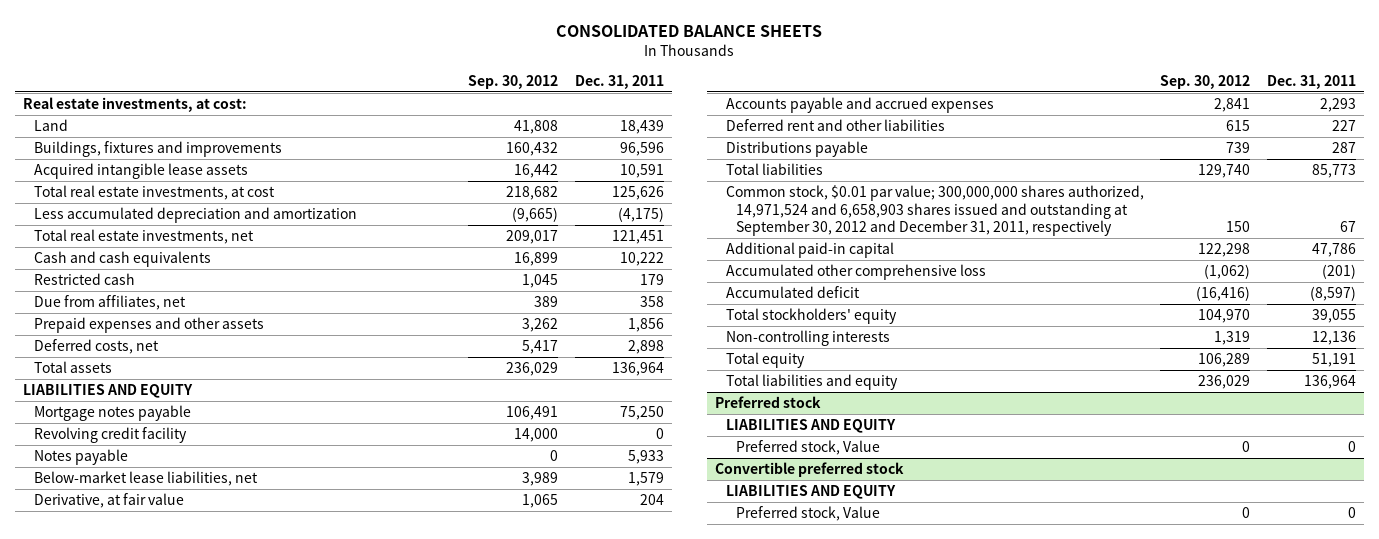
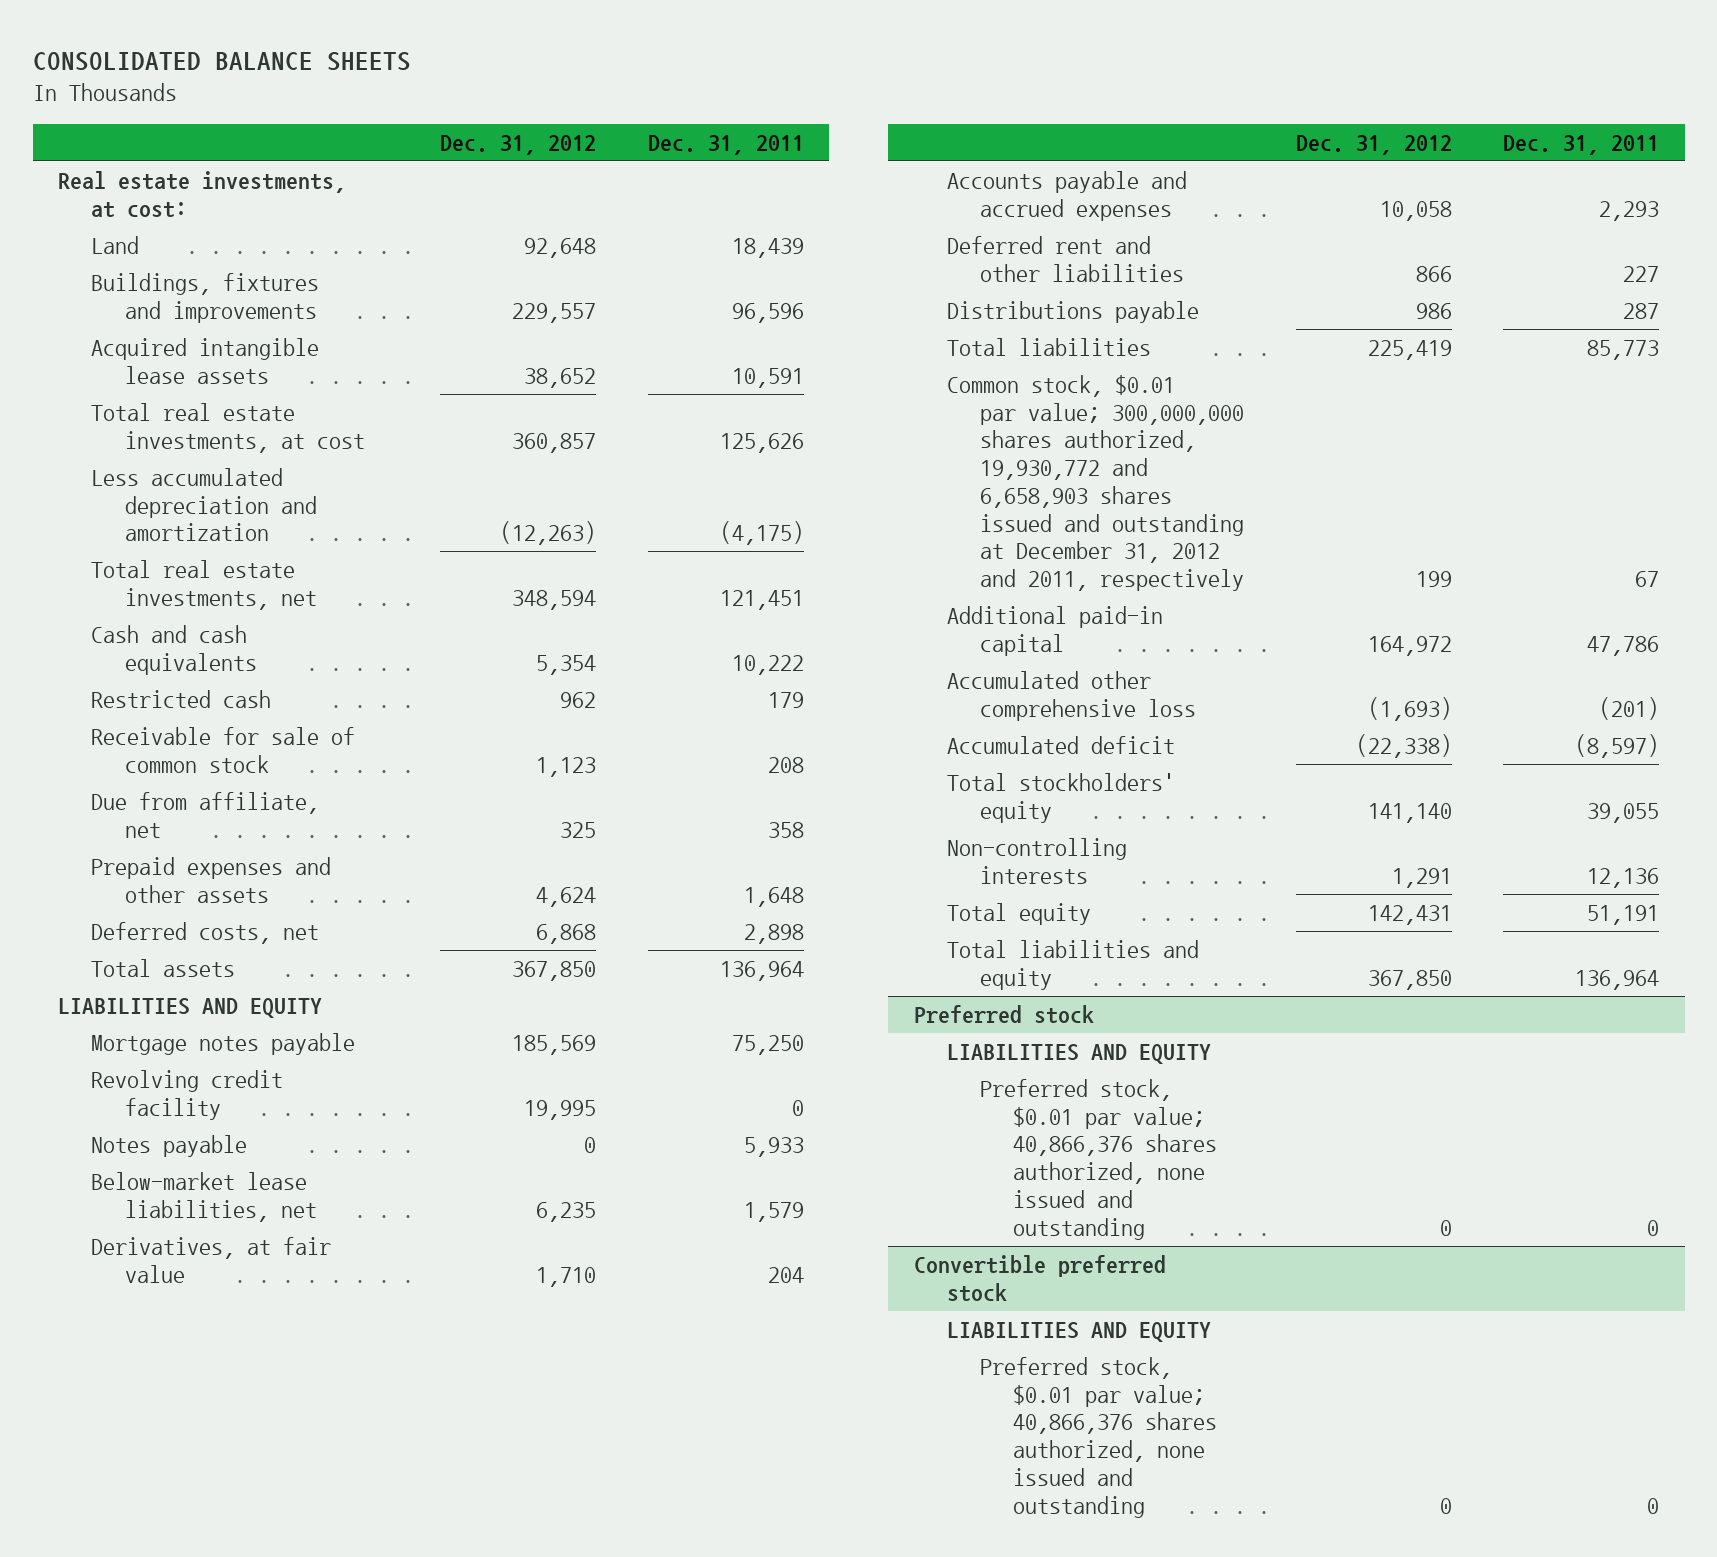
- | Sep. 30, 2012 | Dec. 31, 2011
+ | Dec. 31, 2012 | Dec. 31, 2011
- Due from affiliates, net | 389 | 358
- Prepaid expenses and other assets | 3,262 | 1,856
+ Receivable for sale of common stock | 1,123 | 208
+ Due from affiliate, net | 325 | 358
+ Prepaid expenses and other assets | 4,624 | 1,648
- Derivative, at fair value | 1,065 | 204
+ Derivatives, at fair value | 1,710 | 204
- Common stock, $0.01 par value; 300,000,000 shares authorized, 14,971,524 and 6,658,903 shares issued and outstanding at September 30, 2012 and December 31, 2011, respectively | 150 | 67
+ Common stock, $0.01 par value; 300,000,000 shares authorized, 19,930,772 and 6,658,903 shares issued and outstanding at December 31, 2012 and 2011, respectively | 199 | 67
@ Preferred stock
- Preferred stock, Value | 0 | 0
+ Preferred stock, $0.01 par value; 40,866,376 shares authorized, none issued and outstanding | 0 | 0
@ Convertible preferred stock
- Preferred stock, Value | 0 | 0
+ Preferred stock, $0.01 par value; 40,866,376 shares authorized, none issued and outstanding | 0 | 0

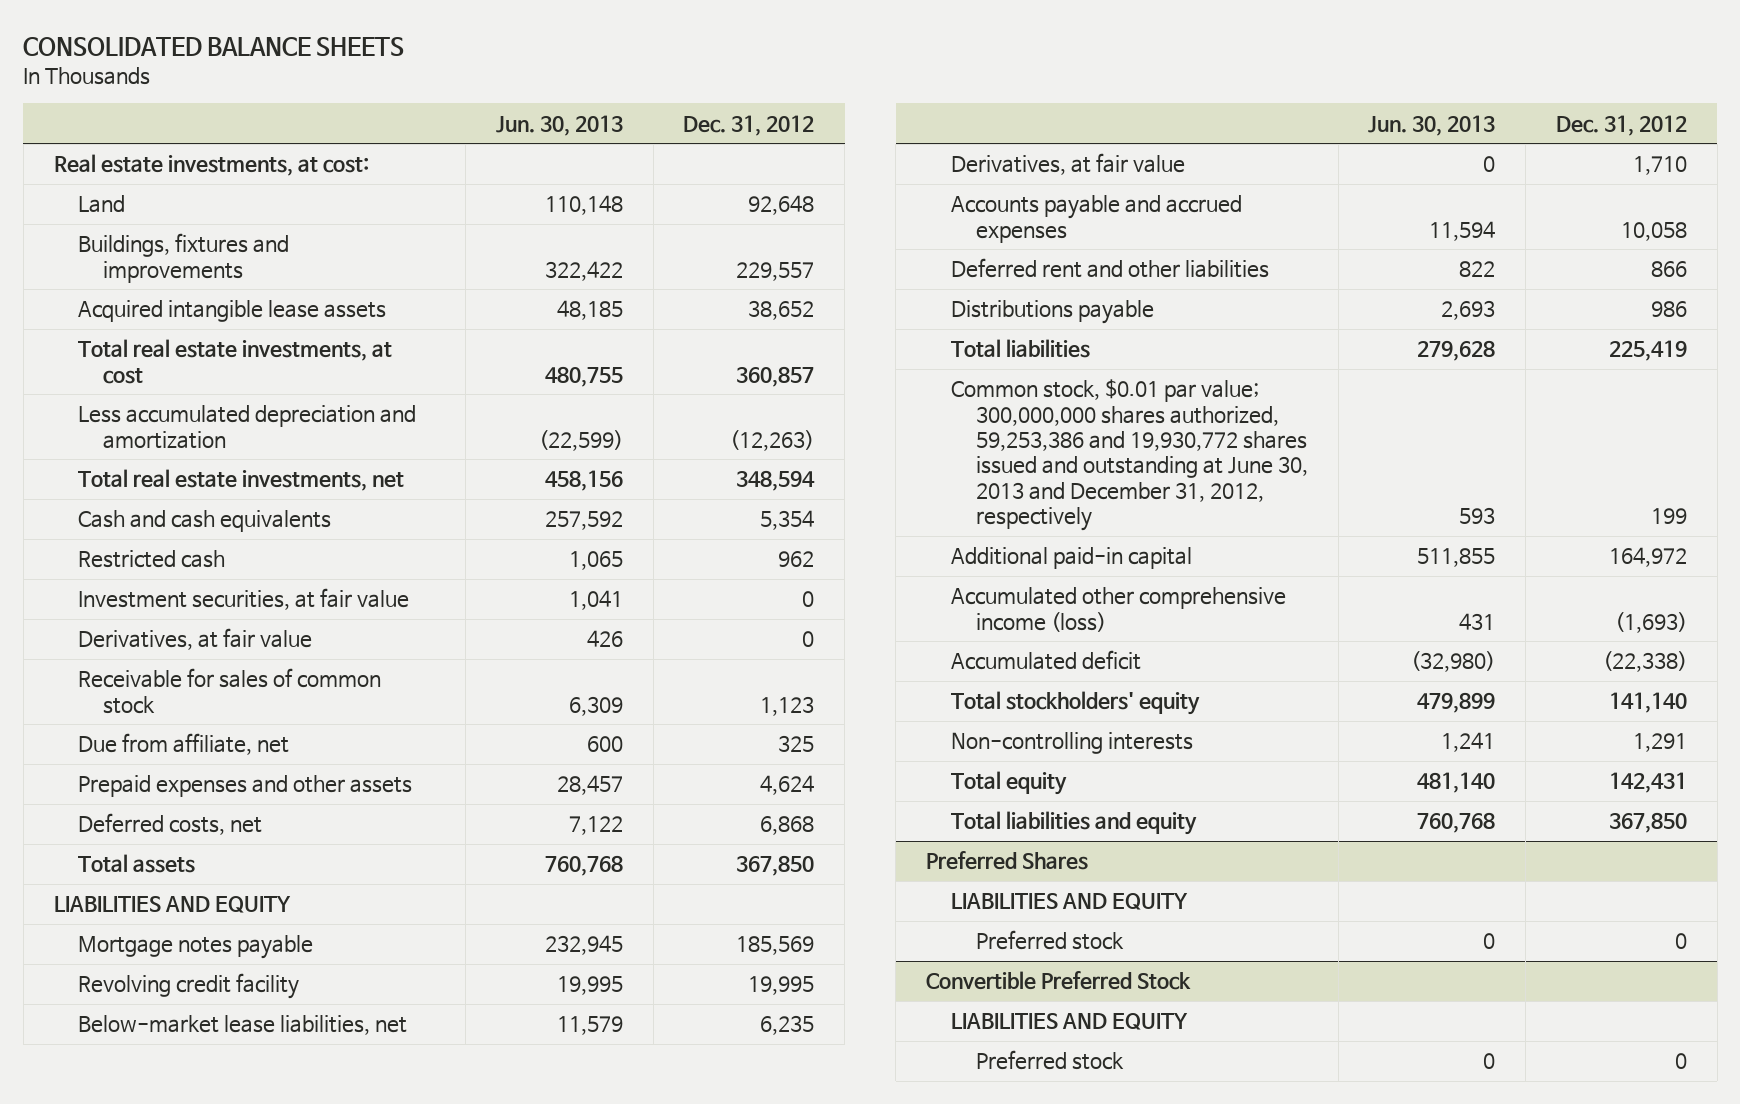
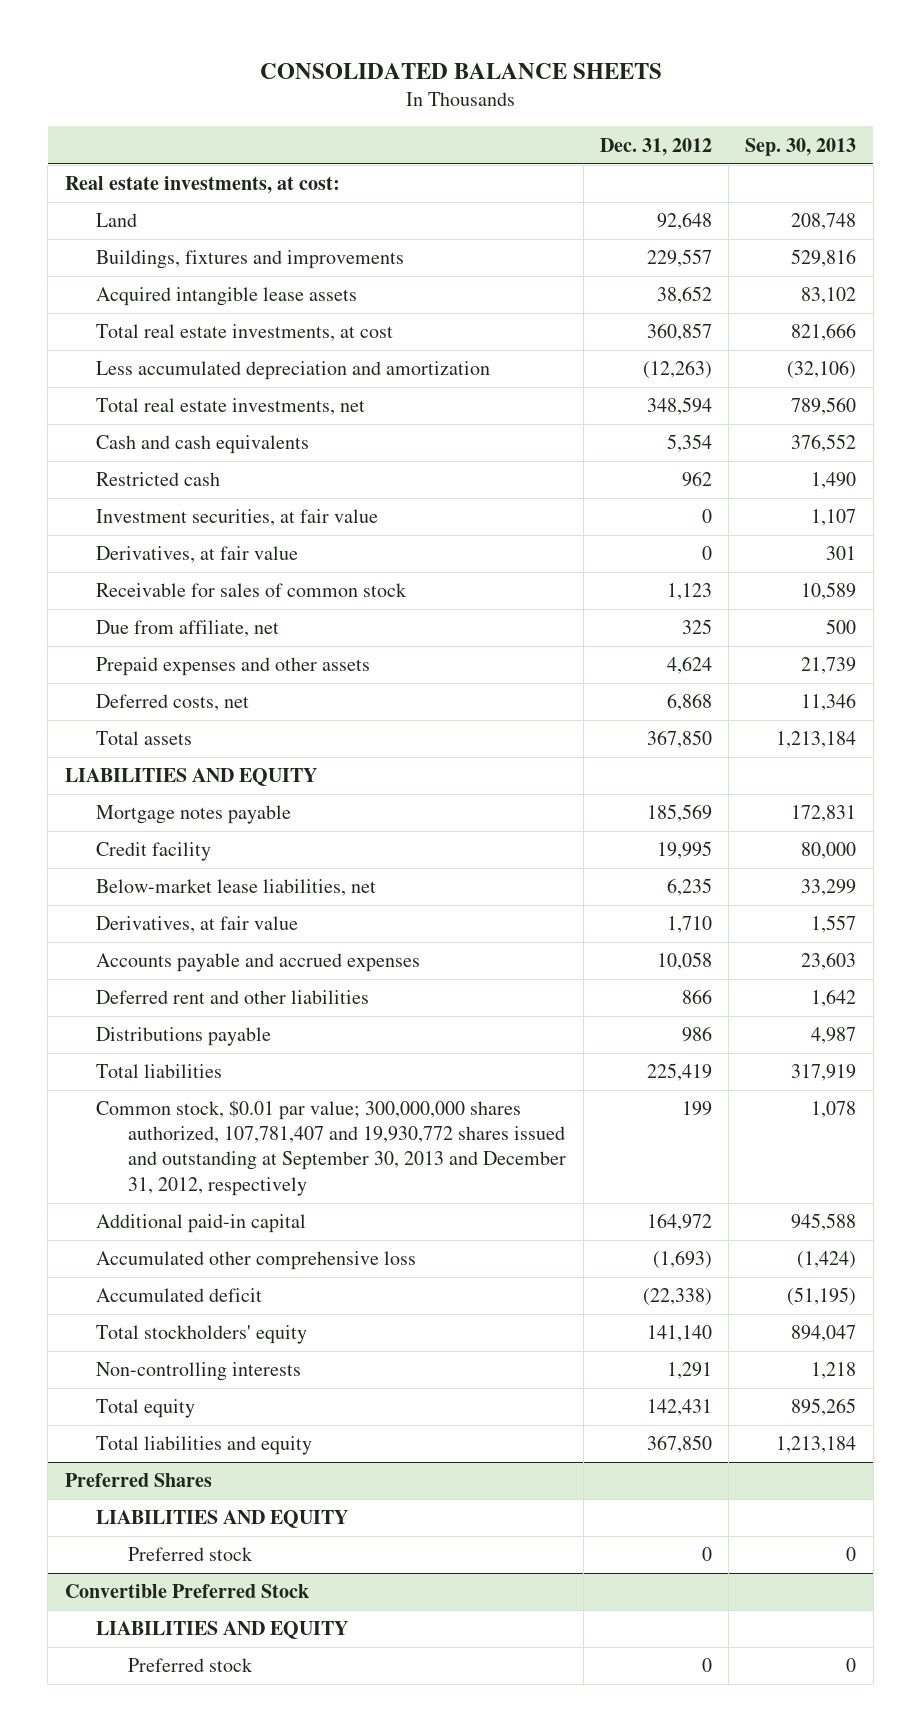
- | Jun. 30, 2013 | Dec. 31, 2012
+ | Dec. 31, 2012 | Sep. 30, 2013
- Revolving credit facility | 19,995 | 19,995
+ Credit facility | 19,995 | 80,000
- Common stock, $0.01 par value; 300,000,000 shares authorized, 59,253,386 and 19,930,772 shares issued and outstanding at June 30, 2013 and December 31, 2012, respectively | 593 | 199
+ Common stock, $0.01 par value; 300,000,000 shares authorized, 107,781,407 and 19,930,772 shares issued and outstanding at September 30, 2013 and December 31, 2012, respectively | 199 | 1,078
- Accumulated other comprehensive income (loss) | 431 | (1,693)
+ Accumulated other comprehensive loss | (1,693) | (1,424)

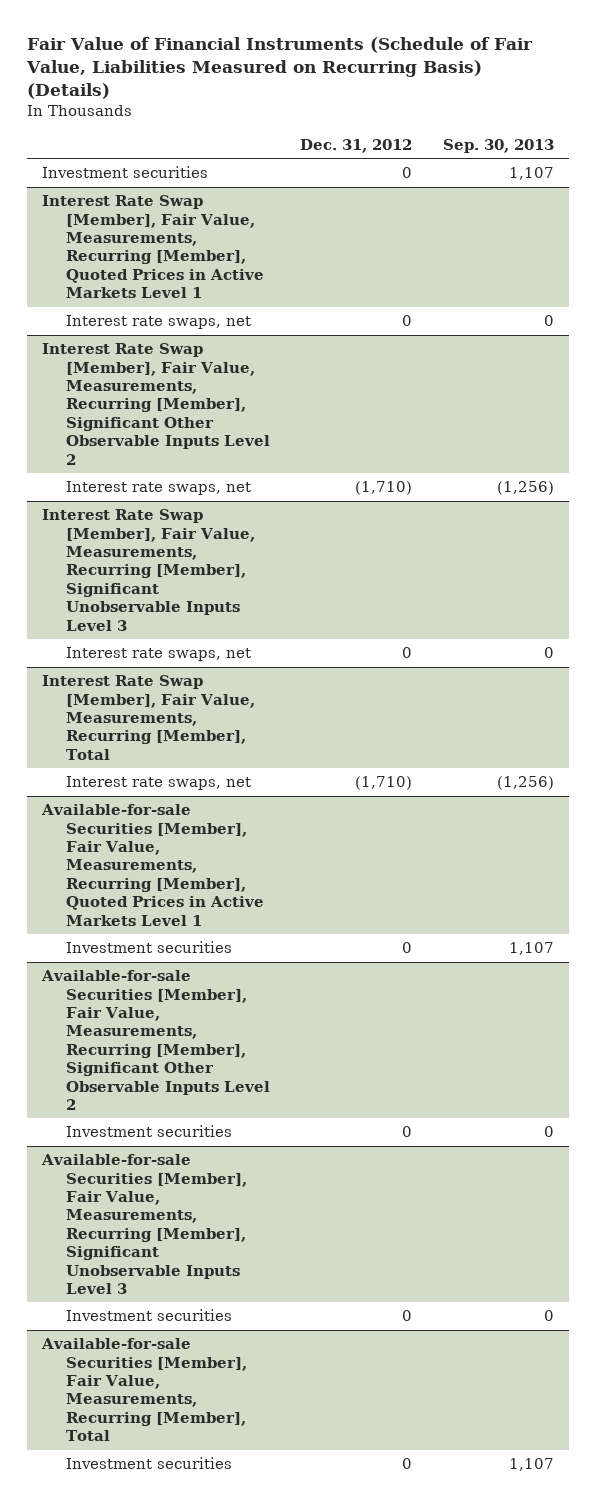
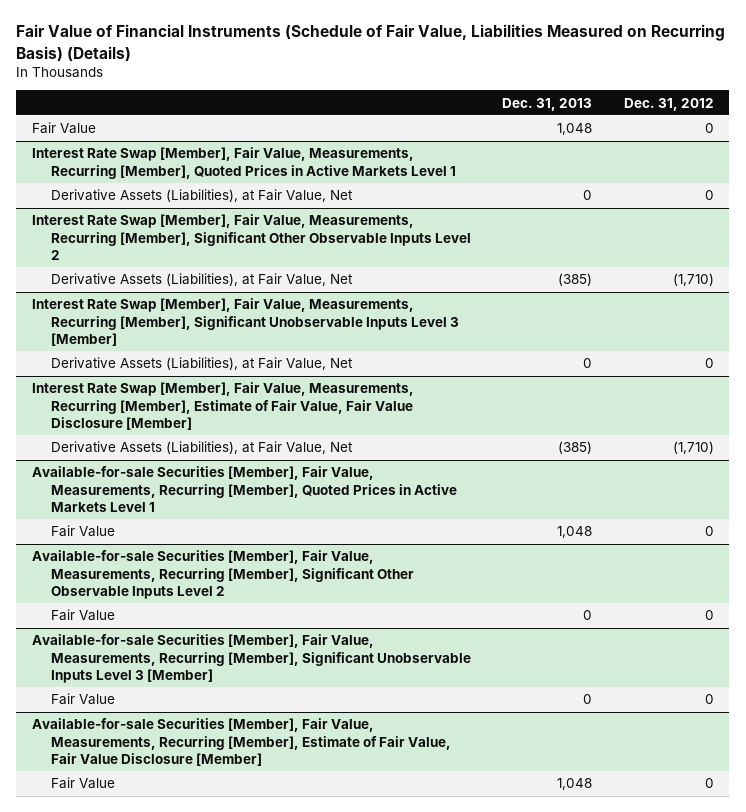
- | Dec. 31, 2012 | Sep. 30, 2013
+ | Dec. 31, 2013 | Dec. 31, 2012
- Investment securities | 0 | 1,107
+ Fair Value | 1,048 | 0
@ Interest Rate Swap [Member], Fair Value, Measurements, Recurring [Member], Quoted Prices in Active Markets Level 1
- Interest rate swaps, net | 0 | 0
+ Derivative Assets (Liabilities), at Fair Value, Net | 0 | 0
@ Interest Rate Swap [Member], Fair Value, Measurements, Recurring [Member], Significant Other Observable Inputs Level 2
- Interest rate swaps, net | (1,710) | (1,256)
- Interest Rate Swap [Member], Fair Value, Measurements, Recurring [Member], Significant Unobservable Inputs Level 3
- Interest rate swaps, net | 0 | 0
- Interest Rate Swap [Member], Fair Value, Measurements, Recurring [Member], Total
- Interest rate swaps, net | (1,710) | (1,256)
@ Interest Rate Swap [Member], Fair Value, Measurements, Recurring [Member], Significant Other Observable Inputs Level 2
+ Derivative Assets (Liabilities), at Fair Value, Net | (385) | (1,710)
+ Interest Rate Swap [Member], Fair Value, Measurements, Recurring [Member], Significant Unobservable Inputs Level 3 [Member]
+ Derivative Assets (Liabilities), at Fair Value, Net | 0 | 0
+ Interest Rate Swap [Member], Fair Value, Measurements, Recurring [Member], Estimate of Fair Value, Fair Value Disclosure [Member]
+ Derivative Assets (Liabilities), at Fair Value, Net | (385) | (1,710)
@ Available-for-sale Securities [Member], Fair Value, Measurements, Recurring [Member], Quoted Prices in Active Markets Level 1
- Investment securities | 0 | 1,107
+ Fair Value | 1,048 | 0
@ Available-for-sale Securities [Member], Fair Value, Measurements, Recurring [Member], Significant Other Observable Inputs Level 2
- Investment securities | 0 | 0
- Available-for-sale Securities [Member], Fair Value, Measurements, Recurring [Member], Significant Unobservable Inputs Level 3
- Investment securities | 0 | 0
- Available-for-sale Securities [Member], Fair Value, Measurements, Recurring [Member], Total
- Investment securities | 0 | 1,107
@ Available-for-sale Securities [Member], Fair Value, Measurements, Recurring [Member], Significant Other Observable Inputs Level 2
+ Fair Value | 0 | 0
+ Available-for-sale Securities [Member], Fair Value, Measurements, Recurring [Member], Significant Unobservable Inputs Level 3 [Member]
+ Fair Value | 0 | 0
+ Available-for-sale Securities [Member], Fair Value, Measurements, Recurring [Member], Estimate of Fair Value, Fair Value Disclosure [Member]
+ Fair Value | 1,048 | 0

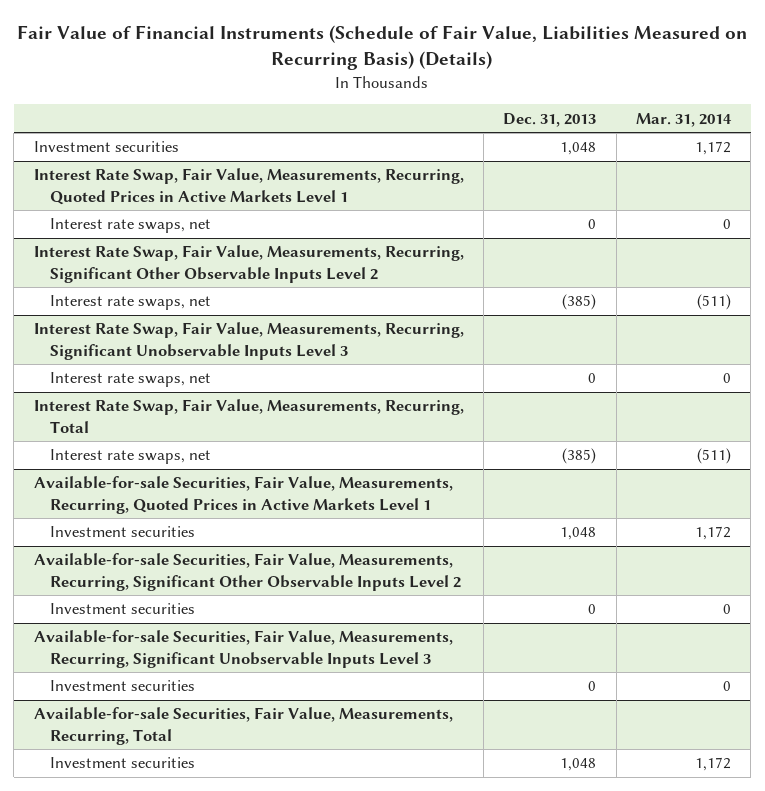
- | Dec. 31, 2013 | Dec. 31, 2012
+ | Dec. 31, 2013 | Mar. 31, 2014
- Fair Value | 1,048 | 0
- Interest Rate Swap [Member], Fair Value, Measurements, Recurring [Member], Quoted Prices in Active Markets Level 1
- Derivative Assets (Liabilities), at Fair Value, Net | 0 | 0
- Interest Rate Swap [Member], Fair Value, Measurements, Recurring [Member], Significant Other Observable Inputs Level 2
- Derivative Assets (Liabilities), at Fair Value, Net | (385) | (1,710)
- Interest Rate Swap [Member], Fair Value, Measurements, Recurring [Member], Significant Unobservable Inputs Level 3 [Member]
- Derivative Assets (Liabilities), at Fair Value, Net | 0 | 0
- Interest Rate Swap [Member], Fair Value, Measurements, Recurring [Member], Estimate of Fair Value, Fair Value Disclosure [Member]
- Derivative Assets (Liabilities), at Fair Value, Net | (385) | (1,710)
- Available-for-sale Securities [Member], Fair Value, Measurements, Recurring [Member], Quoted Prices in Active Markets Level 1
- Fair Value | 1,048 | 0
- Available-for-sale Securities [Member], Fair Value, Measurements, Recurring [Member], Significant Other Observable Inputs Level 2
- Fair Value | 0 | 0
- Available-for-sale Securities [Member], Fair Value, Measurements, Recurring [Member], Significant Unobservable Inputs Level 3 [Member]
- Fair Value | 0 | 0
- Available-for-sale Securities [Member], Fair Value, Measurements, Recurring [Member], Estimate of Fair Value, Fair Value Disclosure [Member]
- Fair Value | 1,048 | 0
+ Investment securities | 1,048 | 1,172
+ Interest Rate Swap, Fair Value, Measurements, Recurring, Quoted Prices in Active Markets Level 1
+ Interest rate swaps, net | 0 | 0
+ Interest Rate Swap, Fair Value, Measurements, Recurring, Significant Other Observable Inputs Level 2
+ Interest rate swaps, net | (385) | (511)
+ Interest Rate Swap, Fair Value, Measurements, Recurring, Significant Unobservable Inputs Level 3
+ Interest rate swaps, net | 0 | 0
+ Interest Rate Swap, Fair Value, Measurements, Recurring, Total
+ Interest rate swaps, net | (385) | (511)
+ Available-for-sale Securities, Fair Value, Measurements, Recurring, Quoted Prices in Active Markets Level 1
+ Investment securities | 1,048 | 1,172
+ Available-for-sale Securities, Fair Value, Measurements, Recurring, Significant Other Observable Inputs Level 2
+ Investment securities | 0 | 0
+ Available-for-sale Securities, Fair Value, Measurements, Recurring, Significant Unobservable Inputs Level 3
+ Investment securities | 0 | 0
+ Available-for-sale Securities, Fair Value, Measurements, Recurring, Total
+ Investment securities | 1,048 | 1,172

